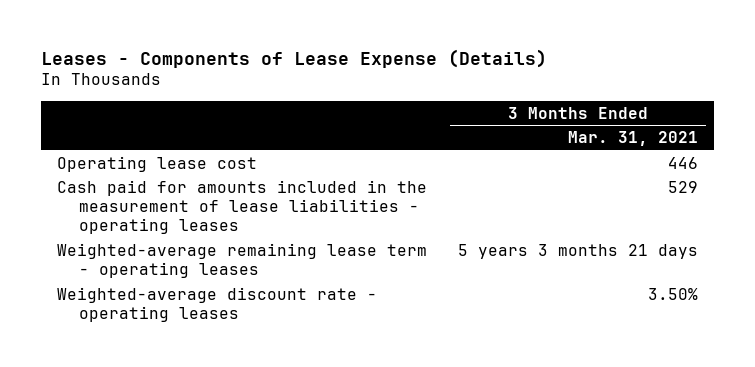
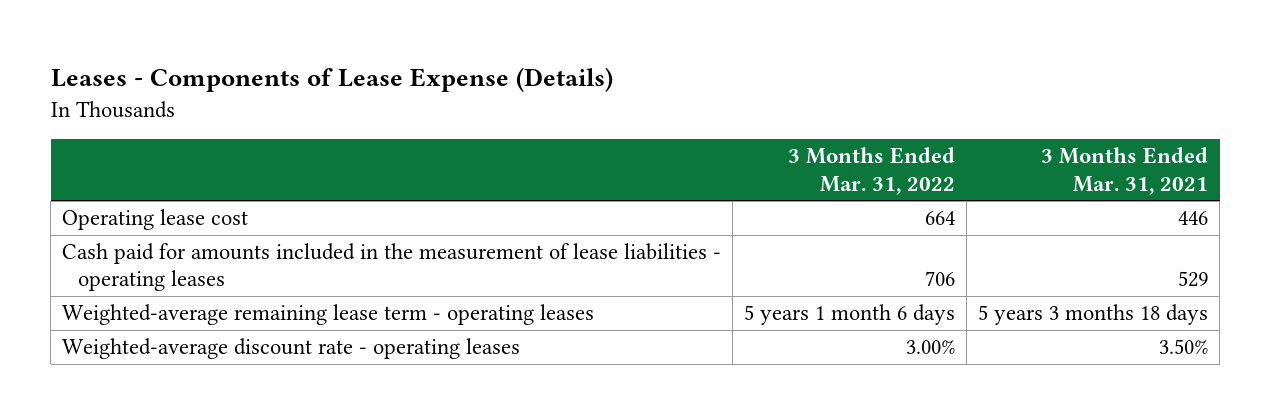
- | 3 Months Ended Mar. 31, 2021
+ | 3 Months Ended Mar. 31, 2022 | 3 Months Ended Mar. 31, 2021
- Weighted-average remaining lease term - operating leases | 5 years 3 months 21 days
+ Weighted-average remaining lease term - operating leases | 5 years 1 month 6 days | 5 years 3 months 18 days

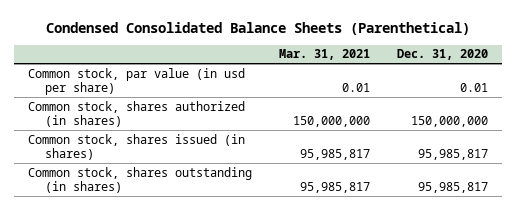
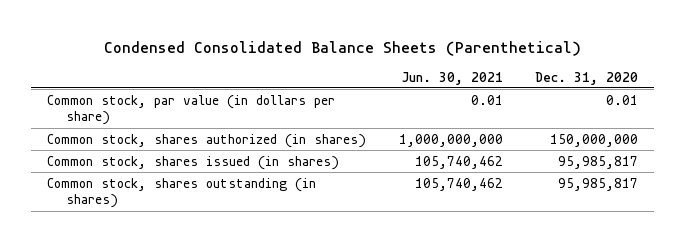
- | Mar. 31, 2021 | Dec. 31, 2020
+ | Jun. 30, 2021 | Dec. 31, 2020
- Common stock, par value (in usd per share) | 0.01 | 0.01
+ Common stock, par value (in dollars per share) | 0.01 | 0.01

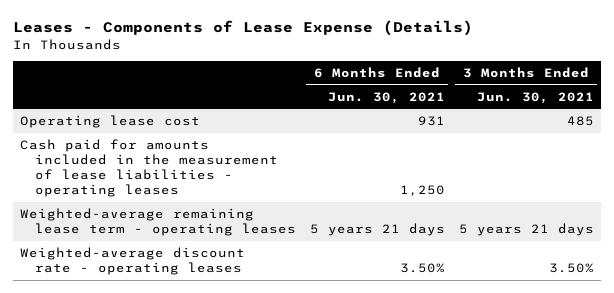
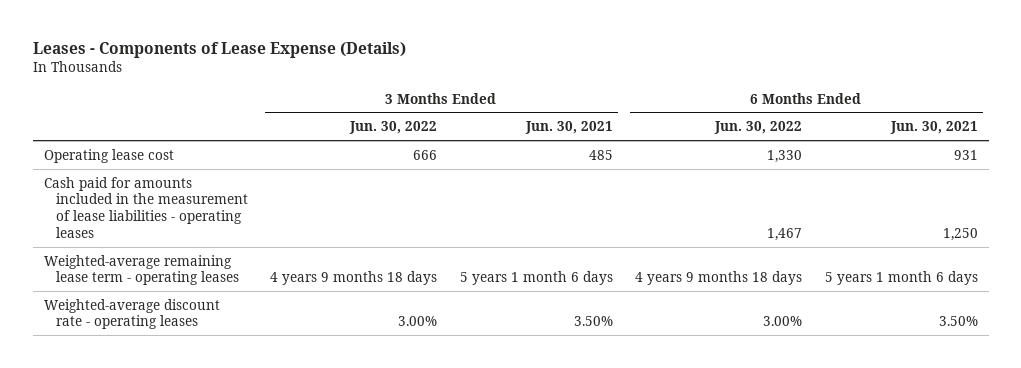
- | 6 Months Ended Jun. 30, 2021 | 3 Months Ended Jun. 30, 2021
+ | 3 Months Ended Jun. 30, 2022 | 3 Months Ended Jun. 30, 2021 | 6 Months Ended Jun. 30, 2022 | 6 Months Ended Jun. 30, 2021
- Weighted-average remaining lease term - operating leases | 5 years 21 days | 5 years 21 days
+ Weighted-average remaining lease term - operating leases | 4 years 9 months 18 days | 5 years 1 month 6 days | 4 years 9 months 18 days | 5 years 1 month 6 days

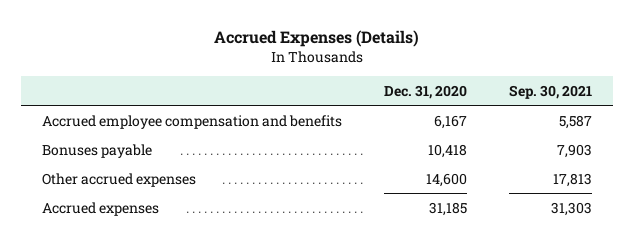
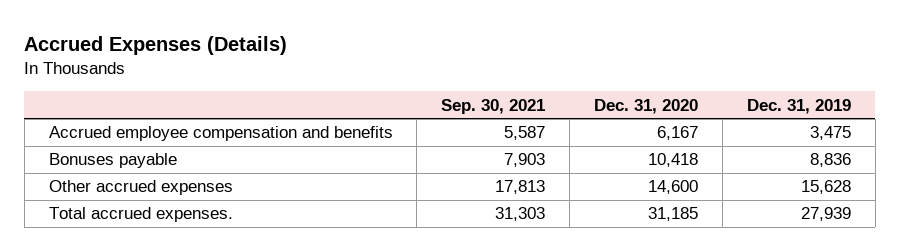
- | Dec. 31, 2020 | Sep. 30, 2021
+ | Sep. 30, 2021 | Dec. 31, 2020 | Dec. 31, 2019
- Accrued expenses | 31,185 | 31,303
+ Total accrued expenses. | 31,303 | 31,185 | 27,939

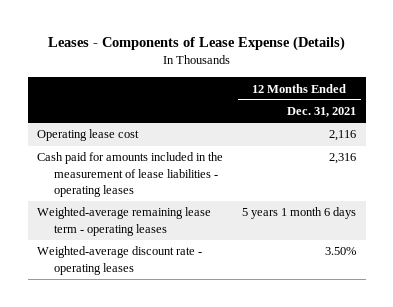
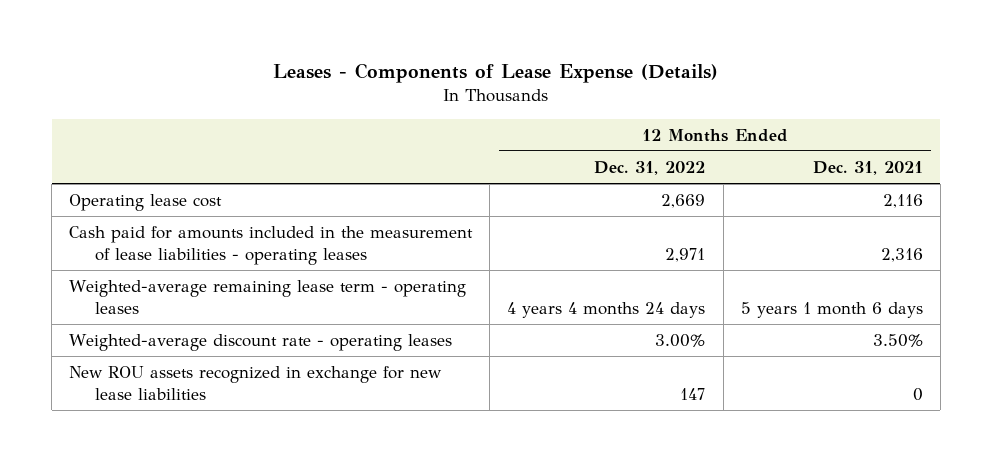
- | 12 Months Ended Dec. 31, 2021
+ | 12 Months Ended Dec. 31, 2022 | 12 Months Ended Dec. 31, 2021
+ New ROU assets recognized in exchange for new lease liabilities | 147 | 0

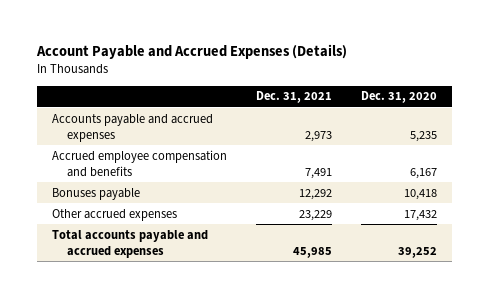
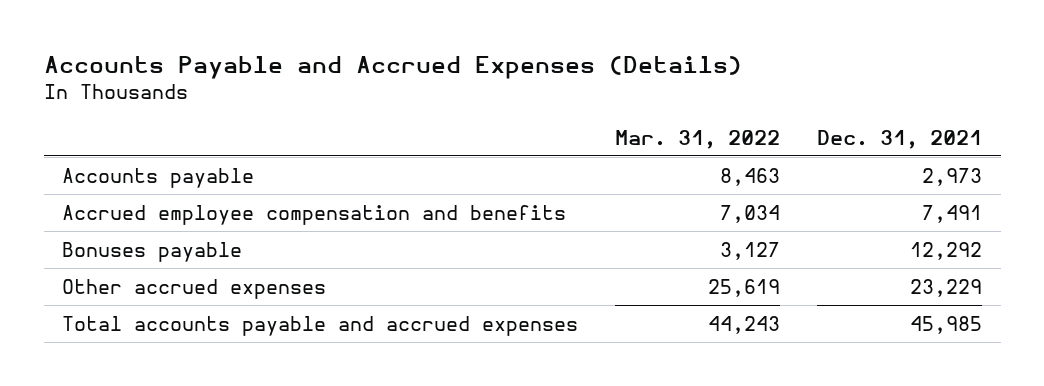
- Account Payable and Accrued Expenses (Details)
+ Accounts Payable and Accrued Expenses (Details)
- | Dec. 31, 2021 | Dec. 31, 2020
+ | Mar. 31, 2022 | Dec. 31, 2021
- Accounts payable and accrued expenses | 2,973 | 5,235
+ Accounts payable | 8,463 | 2,973

